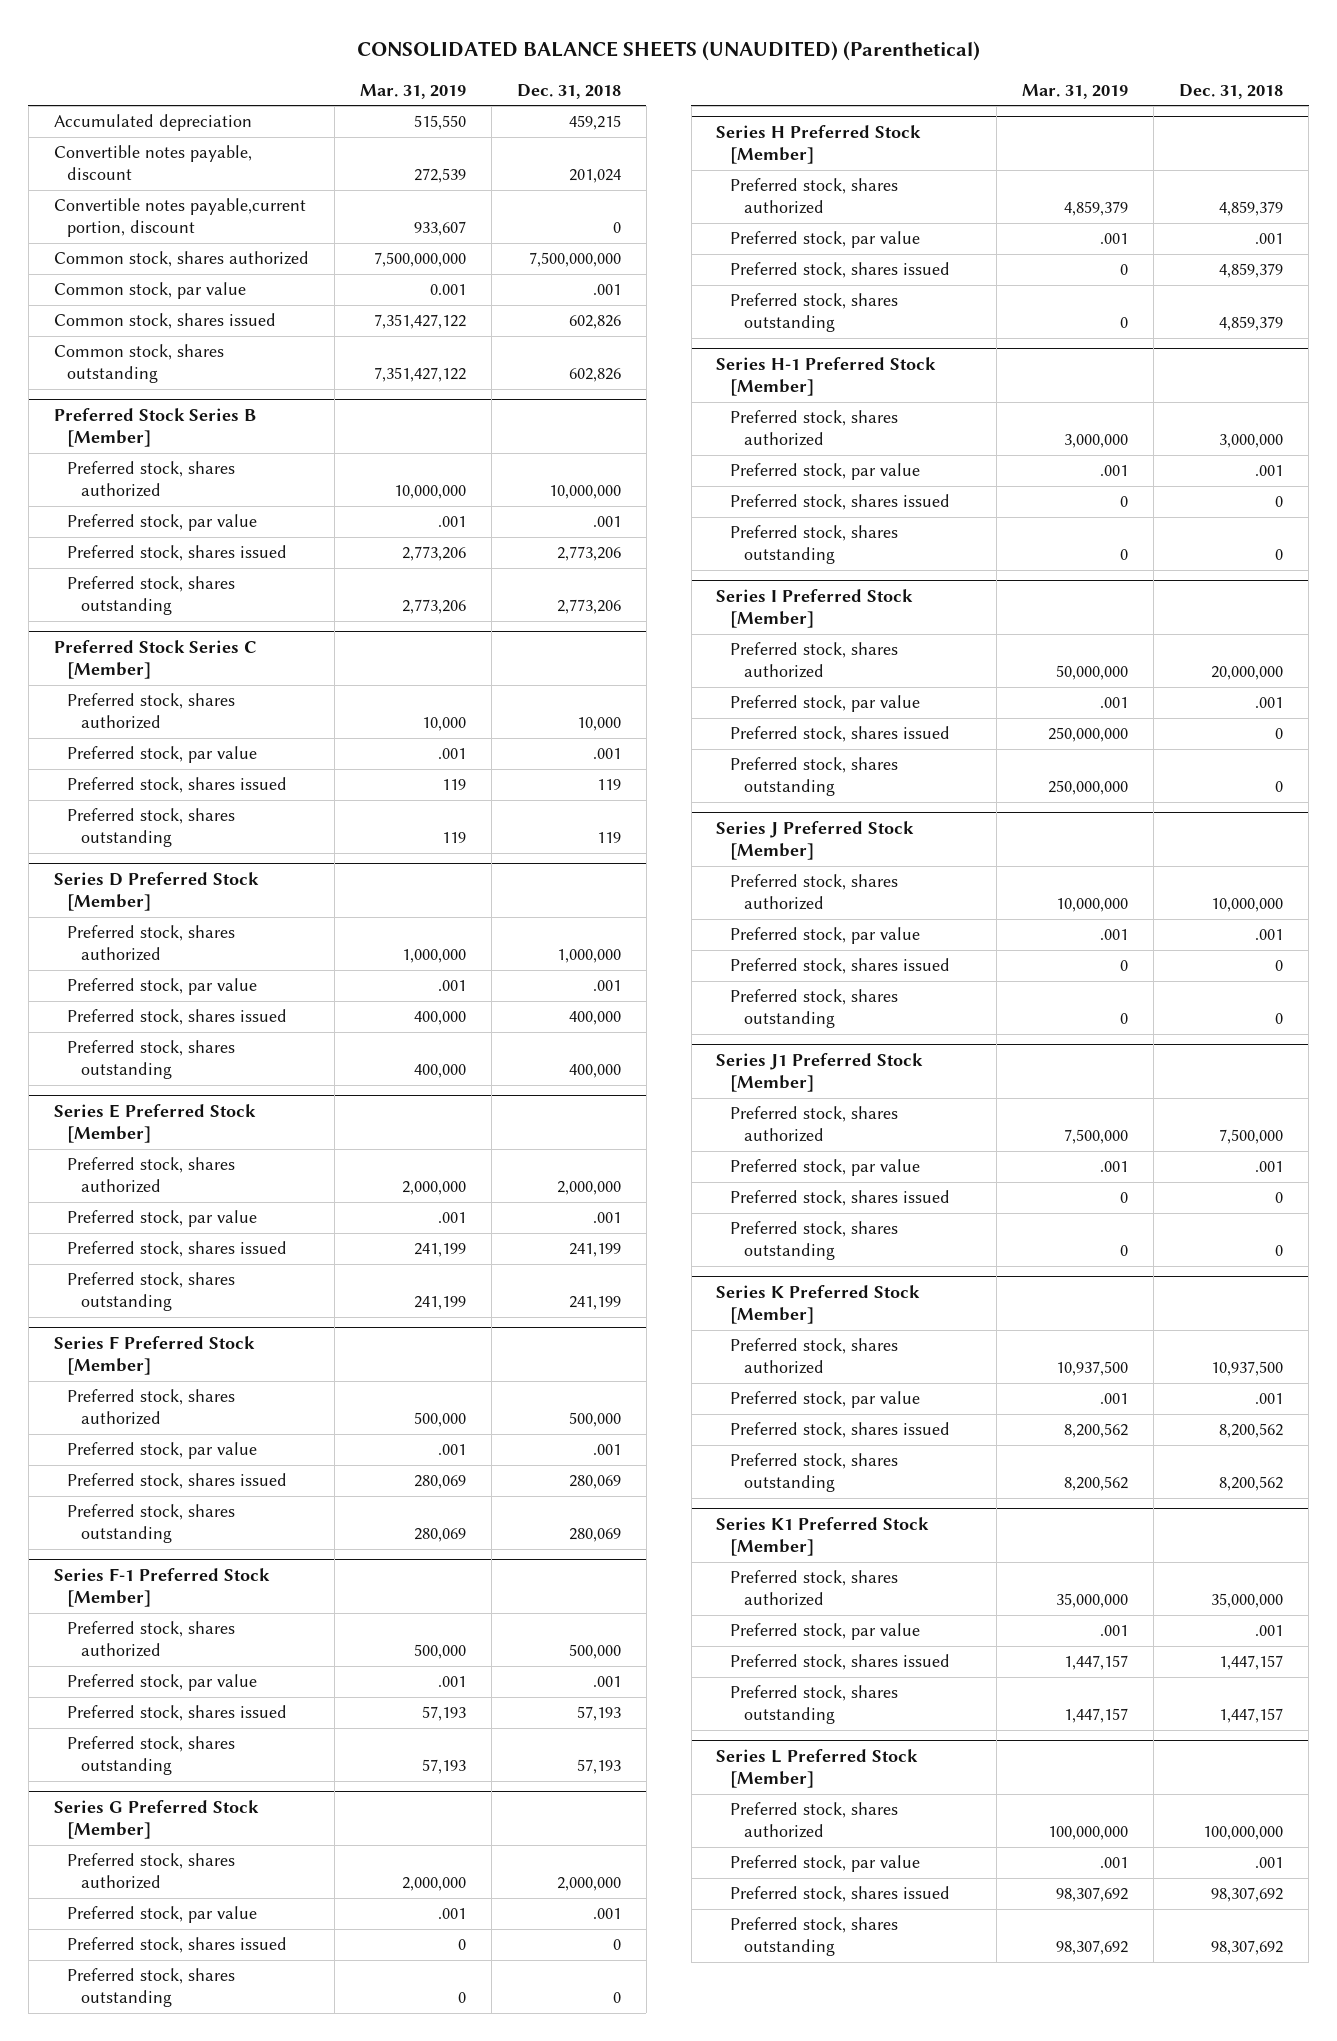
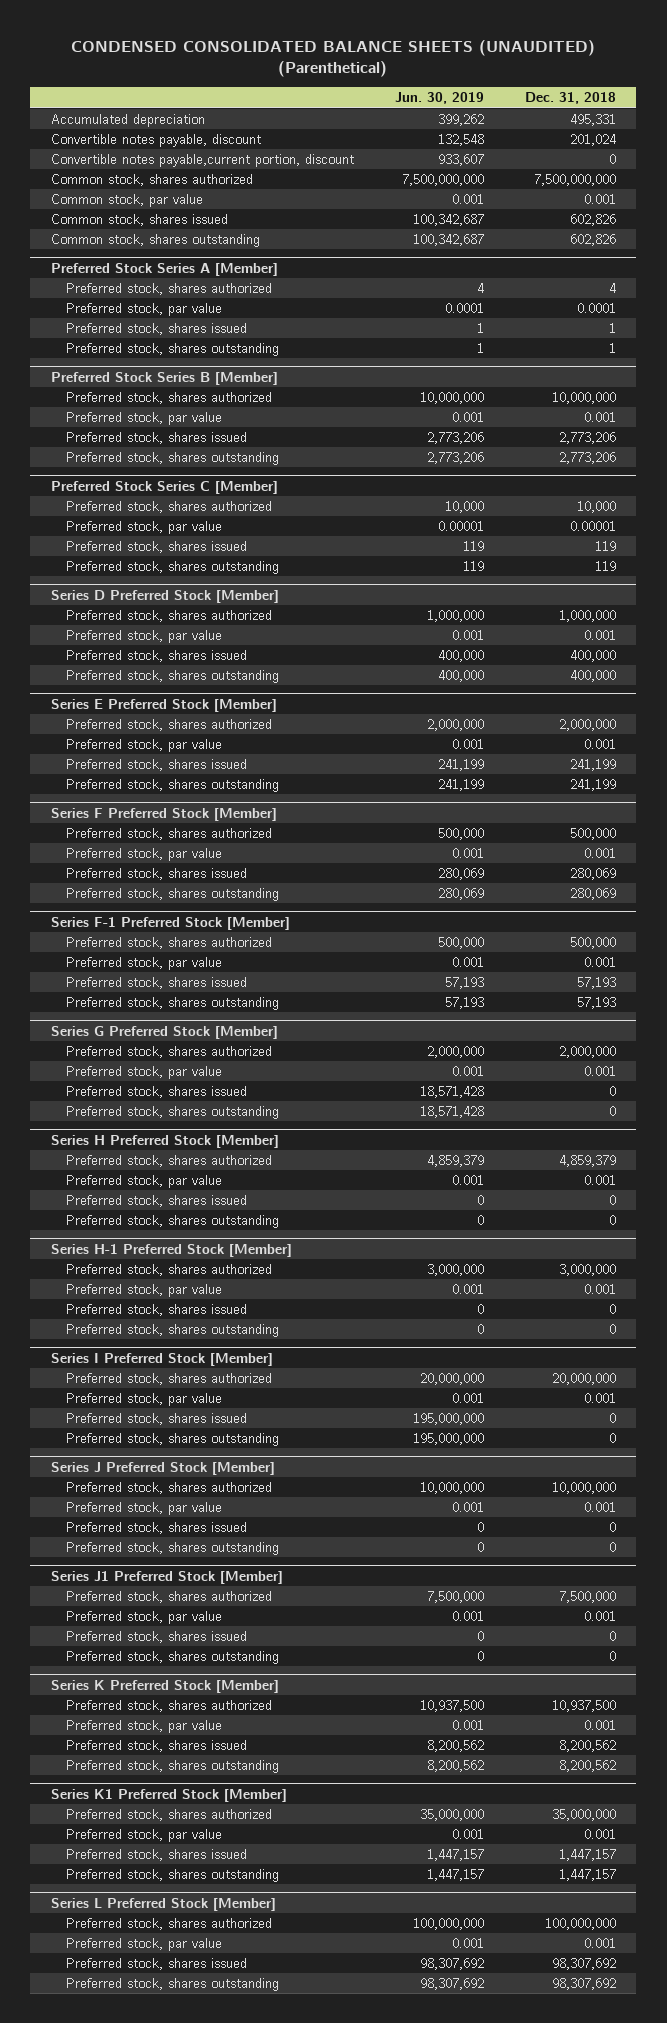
- CONSOLIDATED BALANCE SHEETS (UNAUDITED) (Parenthetical)
+ CONDENSED CONSOLIDATED BALANCE SHEETS (UNAUDITED) (Parenthetical)
- | Mar. 31, 2019 | Dec. 31, 2018
+ | Jun. 30, 2019 | Dec. 31, 2018
- Accumulated depreciation | 515,550 | 459,215
+ Accumulated depreciation | 399,262 | 495,331
- Common stock, par value | 0.001 | .001
+ Common stock, par value | 0.001 | 0.001
+ Preferred Stock Series A [Member]
+ Preferred stock, shares authorized | 4 | 4
+ Preferred stock, par value | 0.0001 | 0.0001
+ Preferred stock, shares issued | 1 | 1
+ Preferred stock, shares outstanding | 1 | 1
@ Preferred Stock Series B [Member]
- Preferred stock, par value | .001 | .001
+ Preferred stock, par value | 0.001 | 0.001
@ Preferred Stock Series C [Member]
- Preferred stock, par value | .001 | .001
+ Preferred stock, par value | 0.00001 | 0.00001
@ Series D Preferred Stock [Member]
- Preferred stock, par value | .001 | .001
+ Preferred stock, par value | 0.001 | 0.001
@ Series E Preferred Stock [Member]
- Preferred stock, par value | .001 | .001
+ Preferred stock, par value | 0.001 | 0.001
@ Series F Preferred Stock [Member]
- Preferred stock, par value | .001 | .001
+ Preferred stock, par value | 0.001 | 0.001
@ Series F-1 Preferred Stock [Member]
- Preferred stock, par value | .001 | .001
+ Preferred stock, par value | 0.001 | 0.001
@ Series G Preferred Stock [Member]
- Preferred stock, par value | .001 | .001
+ Preferred stock, par value | 0.001 | 0.001
@ Series H Preferred Stock [Member]
- Preferred stock, par value | .001 | .001
- Preferred stock, shares issued | 0 | 4,859,379
- Preferred stock, shares outstanding | 0 | 4,859,379
+ Preferred stock, par value | 0.001 | 0.001
+ Preferred stock, shares issued | 0 | 0
+ Preferred stock, shares outstanding | 0 | 0
@ Series H-1 Preferred Stock [Member]
- Preferred stock, par value | .001 | .001
+ Preferred stock, par value | 0.001 | 0.001
@ Series I Preferred Stock [Member]
- Preferred stock, par value | .001 | .001
+ Preferred stock, par value | 0.001 | 0.001
@ Series J Preferred Stock [Member]
- Preferred stock, par value | .001 | .001
+ Preferred stock, par value | 0.001 | 0.001
@ Series J1 Preferred Stock [Member]
- Preferred stock, par value | .001 | .001
+ Preferred stock, par value | 0.001 | 0.001
@ Series K Preferred Stock [Member]
- Preferred stock, par value | .001 | .001
+ Preferred stock, par value | 0.001 | 0.001
@ Series K1 Preferred Stock [Member]
- Preferred stock, par value | .001 | .001
+ Preferred stock, par value | 0.001 | 0.001
@ Series L Preferred Stock [Member]
- Preferred stock, par value | .001 | .001
+ Preferred stock, par value | 0.001 | 0.001

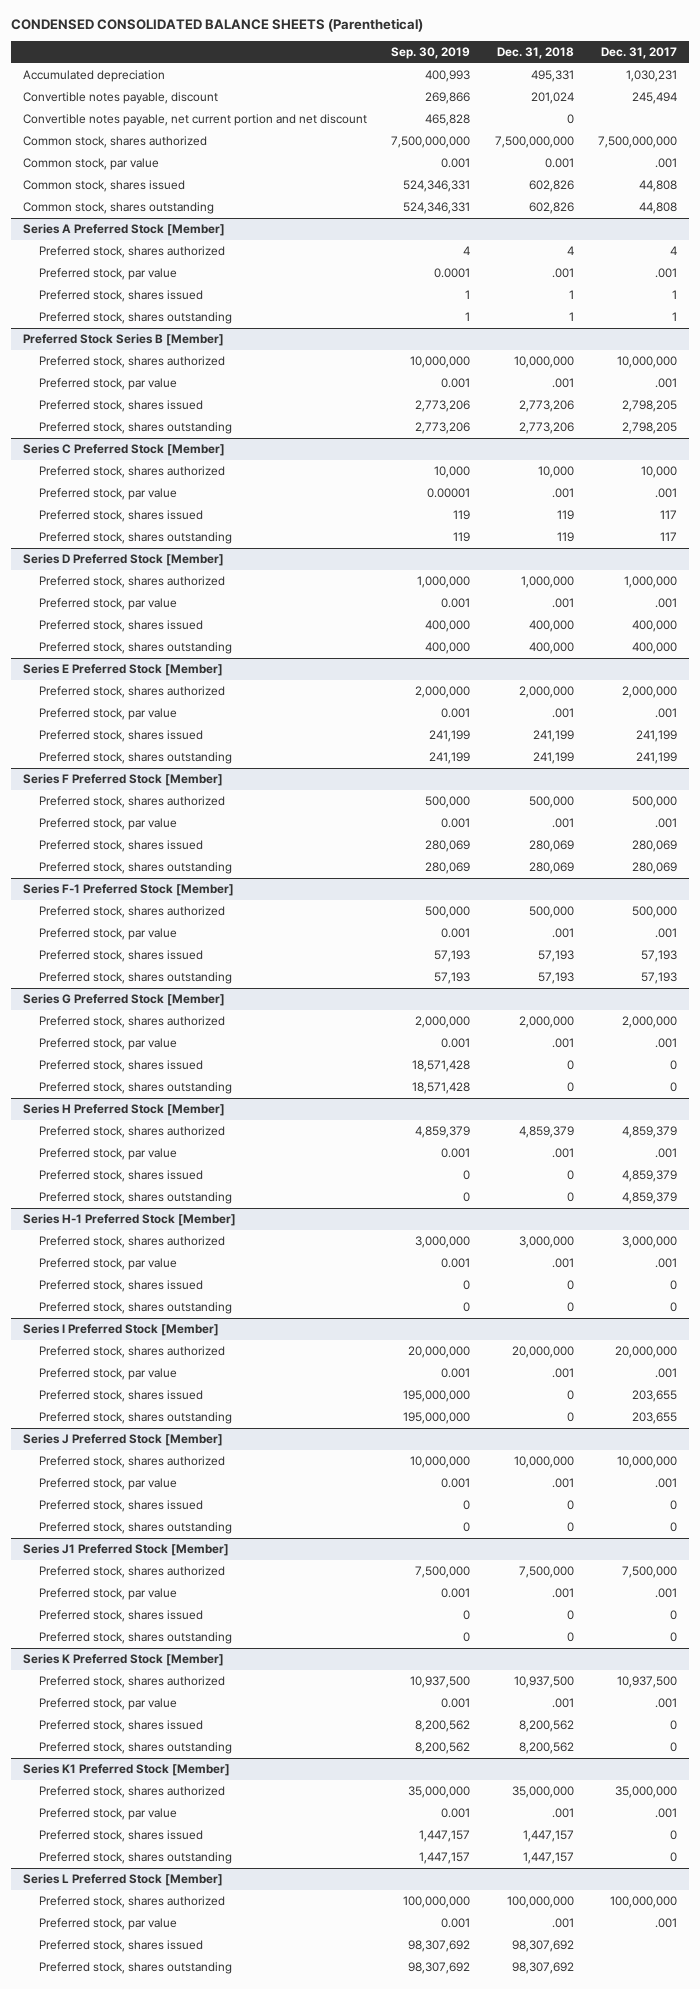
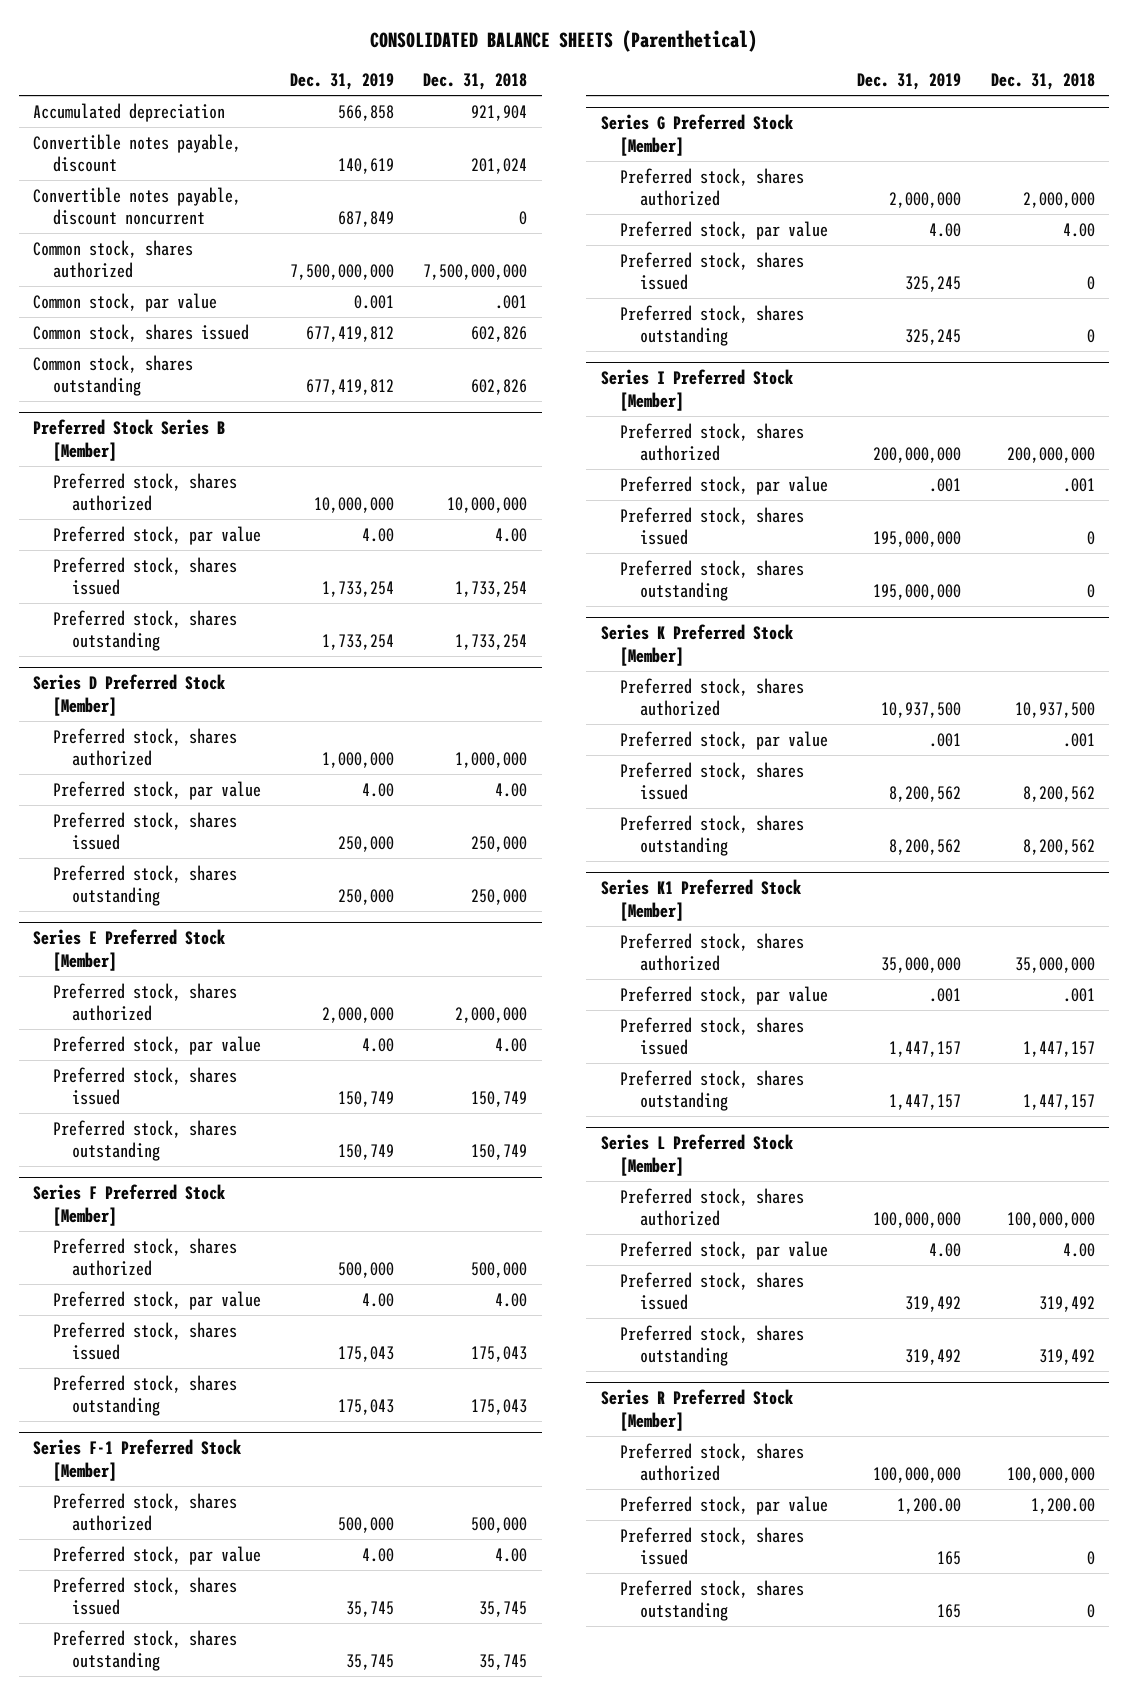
- CONDENSED CONSOLIDATED BALANCE SHEETS (Parenthetical)
+ CONSOLIDATED BALANCE SHEETS (Parenthetical)
- | Sep. 30, 2019 | Dec. 31, 2018 | Dec. 31, 2017
+ | Dec. 31, 2019 | Dec. 31, 2018
- Accumulated depreciation | 400,993 | 495,331 | 1,030,231
+ Accumulated depreciation | 566,858 | 921,904
- Convertible notes payable, net current portion and net discount | 465,828 | 0 |
+ Convertible notes payable, discount noncurrent | 687,849 | 0
- Common stock, par value | 0.001 | 0.001 | .001
+ Common stock, par value | 0.001 | .001
- Series A Preferred Stock [Member]
- Preferred stock, shares authorized | 4 | 4 | 4
- Preferred stock, par value | 0.0001 | .001 | .001
- Preferred stock, shares issued | 1 | 1 | 1
- Preferred stock, shares outstanding | 1 | 1 | 1
@ Preferred Stock Series B [Member]
- Preferred stock, par value | 0.001 | .001 | .001
- Preferred stock, shares issued | 2,773,206 | 2,773,206 | 2,798,205
- Preferred stock, shares outstanding | 2,773,206 | 2,773,206 | 2,798,205
- Series C Preferred Stock [Member]
- Preferred stock, shares authorized | 10,000 | 10,000 | 10,000
- Preferred stock, par value | 0.00001 | .001 | .001
- Preferred stock, shares issued | 119 | 119 | 117
- Preferred stock, shares outstanding | 119 | 119 | 117
@ Preferred Stock Series B [Member]
+ Preferred stock, par value | 4.00 | 4.00
+ Preferred stock, shares issued | 1,733,254 | 1,733,254
+ Preferred stock, shares outstanding | 1,733,254 | 1,733,254
@ Series D Preferred Stock [Member]
- Preferred stock, par value | 0.001 | .001 | .001
- Preferred stock, shares issued | 400,000 | 400,000 | 400,000
- Preferred stock, shares outstanding | 400,000 | 400,000 | 400,000
+ Preferred stock, par value | 4.00 | 4.00
+ Preferred stock, shares issued | 250,000 | 250,000
+ Preferred stock, shares outstanding | 250,000 | 250,000
@ Series E Preferred Stock [Member]
- Preferred stock, par value | 0.001 | .001 | .001
- Preferred stock, shares issued | 241,199 | 241,199 | 241,199
- Preferred stock, shares outstanding | 241,199 | 241,199 | 241,199
+ Preferred stock, par value | 4.00 | 4.00
+ Preferred stock, shares issued | 150,749 | 150,749
+ Preferred stock, shares outstanding | 150,749 | 150,749
@ Series F Preferred Stock [Member]
- Preferred stock, par value | 0.001 | .001 | .001
- Preferred stock, shares issued | 280,069 | 280,069 | 280,069
- Preferred stock, shares outstanding | 280,069 | 280,069 | 280,069
+ Preferred stock, par value | 4.00 | 4.00
+ Preferred stock, shares issued | 175,043 | 175,043
+ Preferred stock, shares outstanding | 175,043 | 175,043
@ Series F-1 Preferred Stock [Member]
- Preferred stock, par value | 0.001 | .001 | .001
- Preferred stock, shares issued | 57,193 | 57,193 | 57,193
- Preferred stock, shares outstanding | 57,193 | 57,193 | 57,193
+ Preferred stock, par value | 4.00 | 4.00
+ Preferred stock, shares issued | 35,745 | 35,745
+ Preferred stock, shares outstanding | 35,745 | 35,745
@ Series G Preferred Stock [Member]
- Preferred stock, par value | 0.001 | .001 | .001
- Preferred stock, shares issued | 18,571,428 | 0 | 0
- Preferred stock, shares outstanding | 18,571,428 | 0 | 0
- Series H Preferred Stock [Member]
- Preferred stock, shares authorized | 4,859,379 | 4,859,379 | 4,859,379
- Preferred stock, par value | 0.001 | .001 | .001
- Preferred stock, shares issued | 0 | 0 | 4,859,379
- Preferred stock, shares outstanding | 0 | 0 | 4,859,379
- Series H-1 Preferred Stock [Member]
- Preferred stock, shares authorized | 3,000,000 | 3,000,000 | 3,000,000
- Preferred stock, par value | 0.001 | .001 | .001
@ Series G Preferred Stock [Member]
+ Preferred stock, par value | 4.00 | 4.00
@ Series I Preferred Stock [Member]
- Preferred stock, shares authorized | 20,000,000 | 20,000,000 | 20,000,000
- Preferred stock, par value | 0.001 | .001 | .001
- Preferred stock, shares issued | 195,000,000 | 0 | 203,655
- Preferred stock, shares outstanding | 195,000,000 | 0 | 203,655
- Series J Preferred Stock [Member]
- Preferred stock, shares authorized | 10,000,000 | 10,000,000 | 10,000,000
- Preferred stock, par value | 0.001 | .001 | .001
- Preferred stock, shares issued | 0 | 0 | 0
- Preferred stock, shares outstanding | 0 | 0 | 0
- Series J1 Preferred Stock [Member]
- Preferred stock, shares authorized | 7,500,000 | 7,500,000 | 7,500,000
@ Series I Preferred Stock [Member]
+ Preferred stock, shares authorized | 200,000,000 | 200,000,000
@ Series L Preferred Stock [Member]
- Preferred stock, par value | 0.001 | .001 | .001
- Preferred stock, shares issued | 98,307,692 | 98,307,692 |
- Preferred stock, shares outstanding | 98,307,692 | 98,307,692 |
+ Preferred stock, par value | 4.00 | 4.00
+ Preferred stock, shares issued | 319,492 | 319,492
+ Preferred stock, shares outstanding | 319,492 | 319,492
+ Series R Preferred Stock [Member]
+ Preferred stock, shares authorized | 100,000,000 | 100,000,000
+ Preferred stock, par value | 1,200.00 | 1,200.00
+ Preferred stock, shares issued | 165 | 0
+ Preferred stock, shares outstanding | 165 | 0

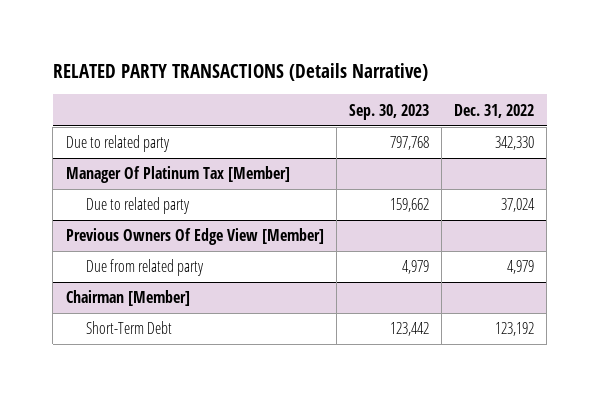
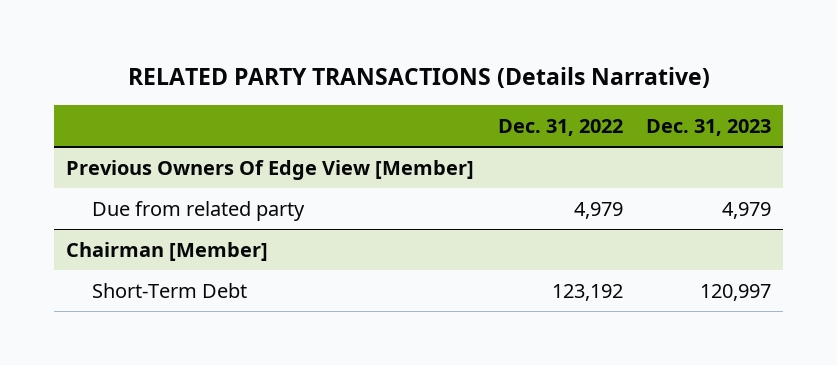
- | Sep. 30, 2023 | Dec. 31, 2022
+ | Dec. 31, 2022 | Dec. 31, 2023
- Due to related party | 797,768 | 342,330
- Manager Of Platinum Tax [Member]
- Due to related party | 159,662 | 37,024

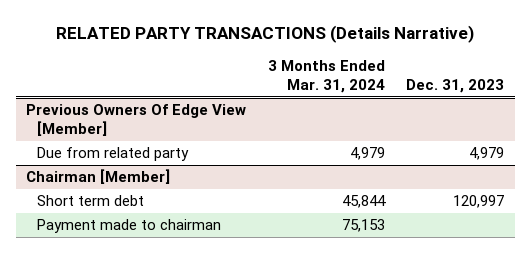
- | Dec. 31, 2022 | Dec. 31, 2023
+ | 3 Months Ended Mar. 31, 2024 | Dec. 31, 2023
@ Chairman [Member]
- Short-Term Debt | 123,192 | 120,997
+ Short term debt | 45,844 | 120,997
+ Payment made to chairman | 75,153 |

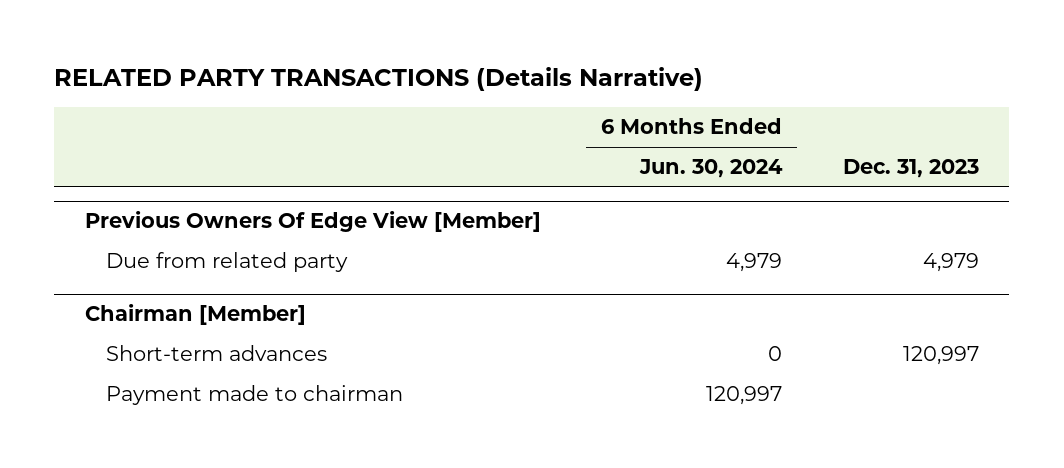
- | 3 Months Ended Mar. 31, 2024 | Dec. 31, 2023
+ | 6 Months Ended Jun. 30, 2024 | Dec. 31, 2023
@ Chairman [Member]
- Short term debt | 45,844 | 120,997
+ Short-term advances | 0 | 120,997

